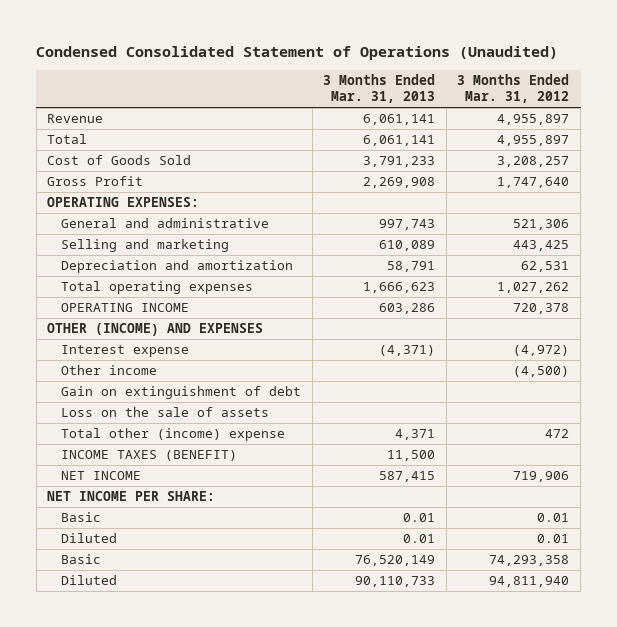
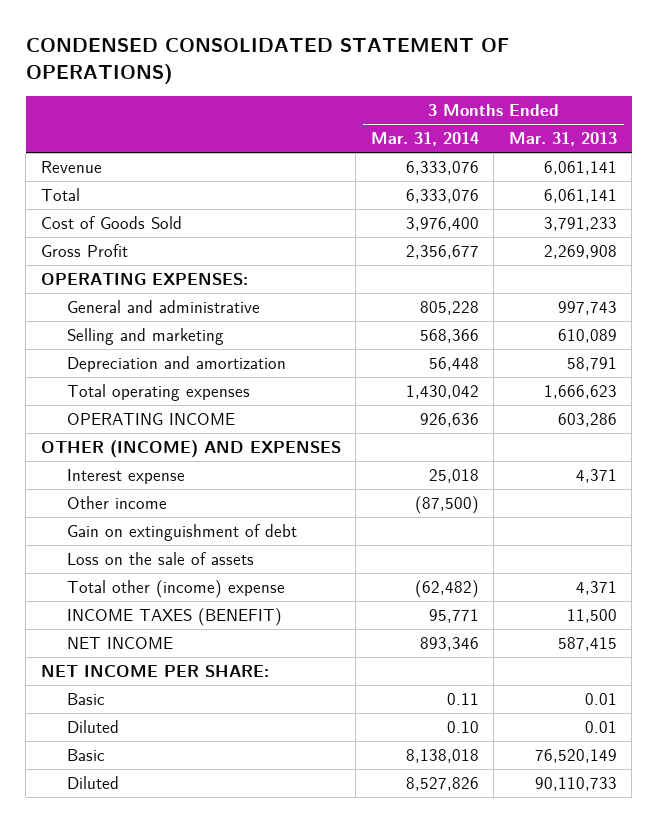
- Condensed Consolidated Statement of Operations (Unaudited)
+ CONDENSED CONSOLIDATED STATEMENT OF OPERATIONS)
- | 3 Months Ended Mar. 31, 2013 | 3 Months Ended Mar. 31, 2012
+ | 3 Months Ended Mar. 31, 2014 | 3 Months Ended Mar. 31, 2013
- Interest expense | (4,371) | (4,972)
+ Interest expense | 25,018 | 4,371

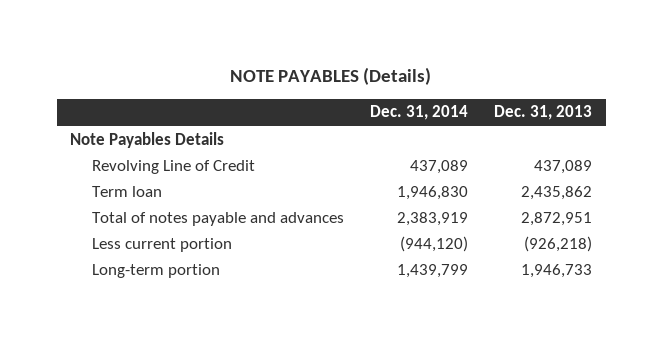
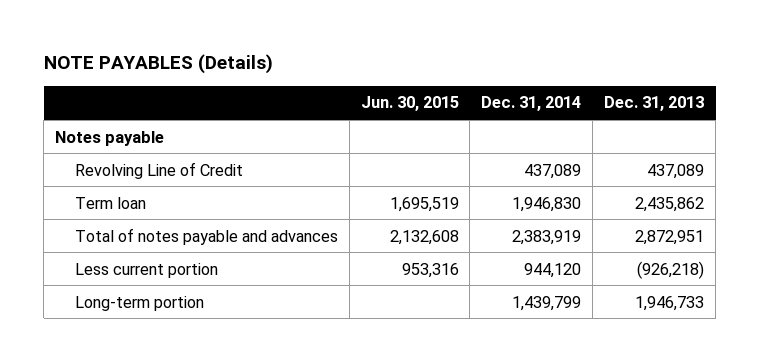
- | Dec. 31, 2014 | Dec. 31, 2013
+ | Jun. 30, 2015 | Dec. 31, 2014 | Dec. 31, 2013
- Note Payables Details
+ Notes payable
- Less current portion | (944,120) | (926,218)
+ Less current portion | 953,316 | 944,120 | (926,218)

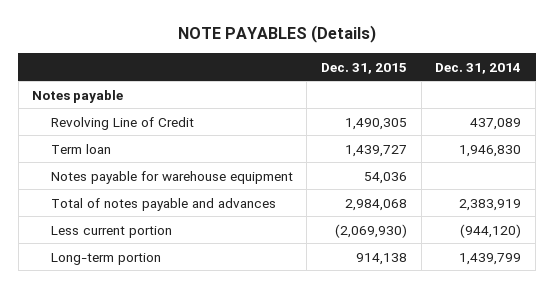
- | Jun. 30, 2015 | Dec. 31, 2014 | Dec. 31, 2013
+ | Dec. 31, 2015 | Dec. 31, 2014
+ Notes payable for warehouse equipment | 54,036 |
- Less current portion | 953,316 | 944,120 | (926,218)
+ Less current portion | (2,069,930) | (944,120)

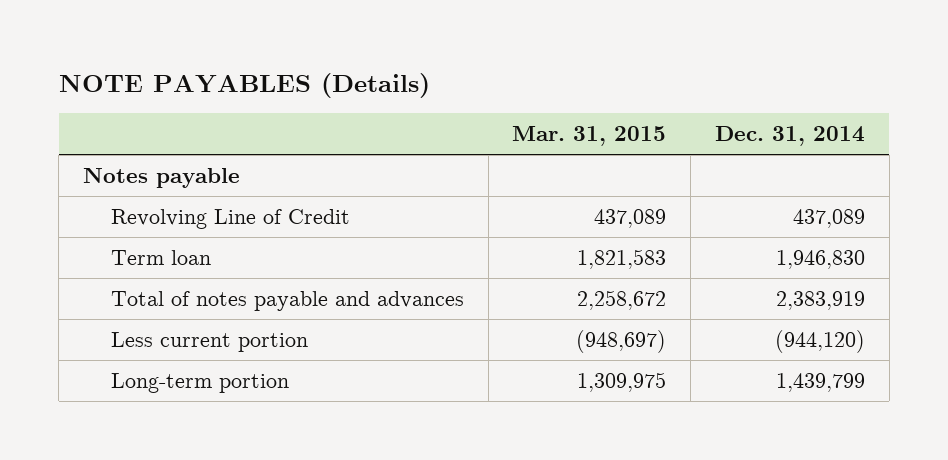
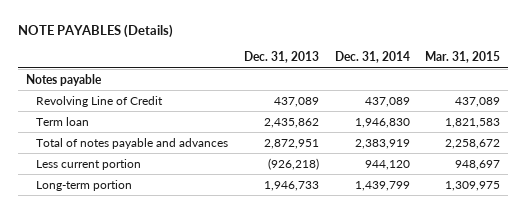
- | Mar. 31, 2015 | Dec. 31, 2014
+ | Dec. 31, 2013 | Dec. 31, 2014 | Mar. 31, 2015
- Less current portion | (948,697) | (944,120)
+ Less current portion | (926,218) | 944,120 | 948,697

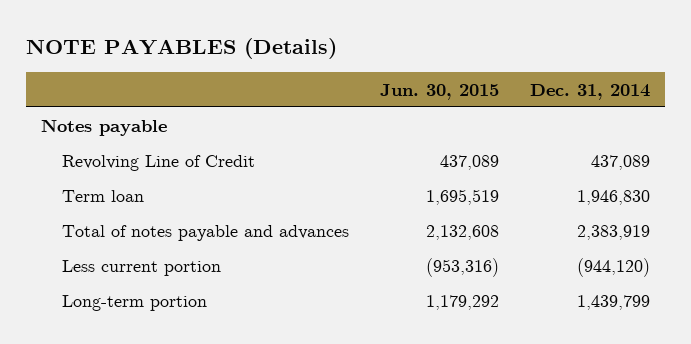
- | Dec. 31, 2013 | Dec. 31, 2014 | Mar. 31, 2015
+ | Jun. 30, 2015 | Dec. 31, 2014
- Less current portion | (926,218) | 944,120 | 948,697
+ Less current portion | (953,316) | (944,120)

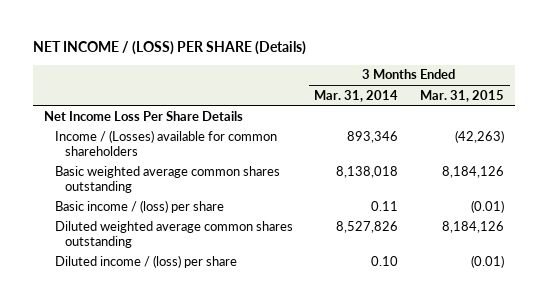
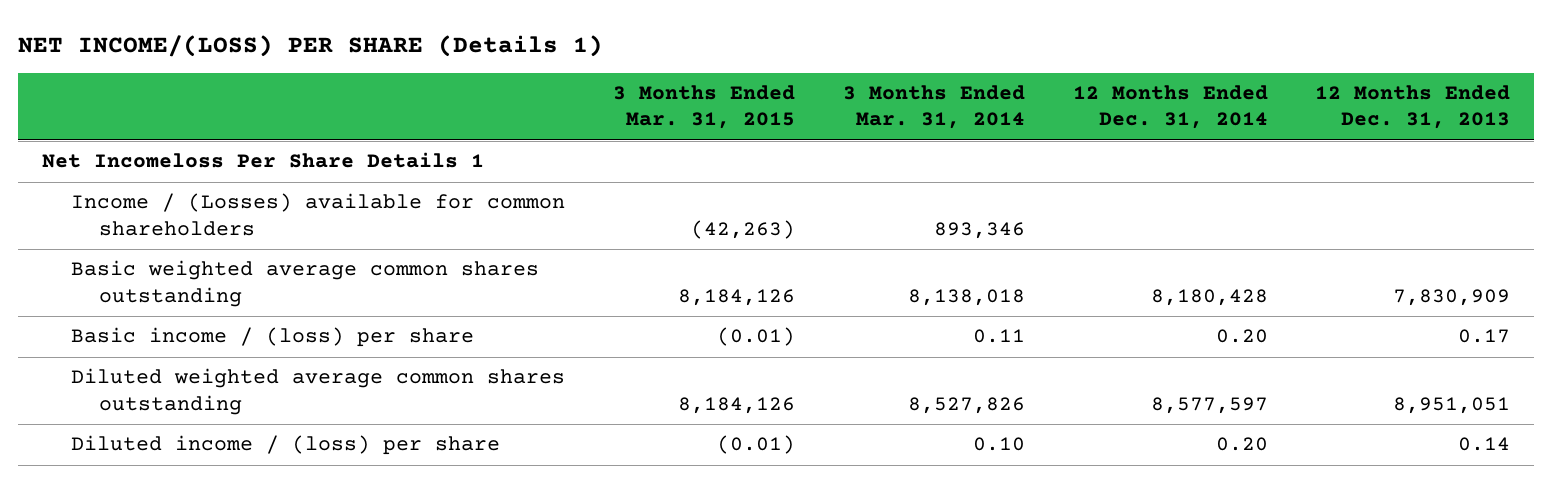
- NET INCOME / (LOSS) PER SHARE (Details)
+ NET INCOME/(LOSS) PER SHARE (Details 1)
- | 3 Months Ended Mar. 31, 2014 | 3 Months Ended Mar. 31, 2015
+ | 3 Months Ended Mar. 31, 2015 | 3 Months Ended Mar. 31, 2014 | 12 Months Ended Dec. 31, 2014 | 12 Months Ended Dec. 31, 2013
- Net Income Loss Per Share Details
+ Net Incomeloss Per Share Details 1

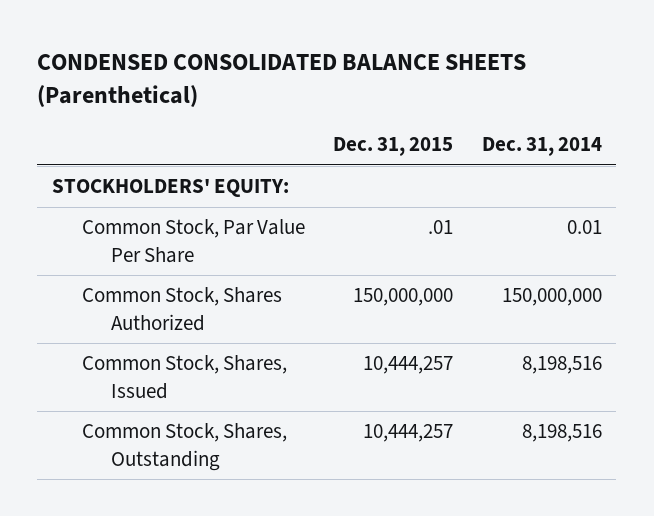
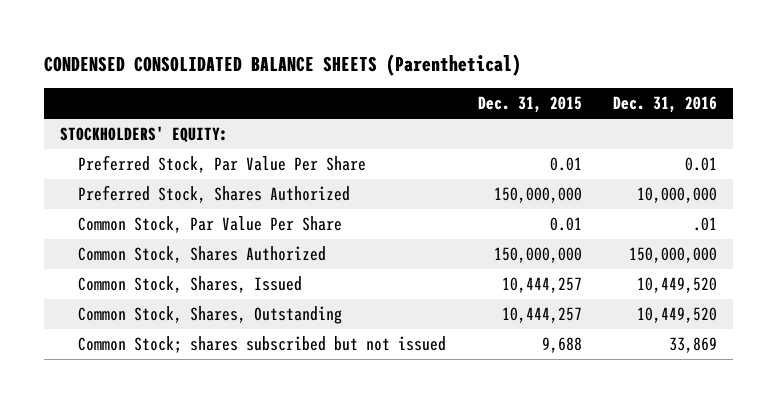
- | Dec. 31, 2015 | Dec. 31, 2014
+ | Dec. 31, 2015 | Dec. 31, 2016
- Common Stock, Par Value Per Share | .01 | 0.01
+ Preferred Stock, Par Value Per Share | 0.01 | 0.01
+ Preferred Stock, Shares Authorized | 150,000,000 | 10,000,000
+ Common Stock, Par Value Per Share | 0.01 | .01
+ Common Stock; shares subscribed but not issued | 9,688 | 33,869

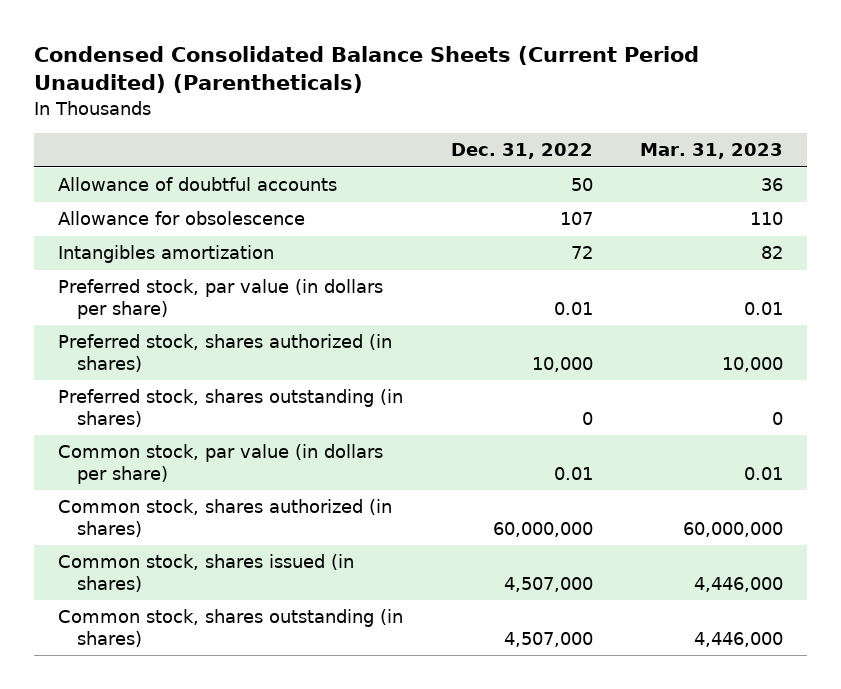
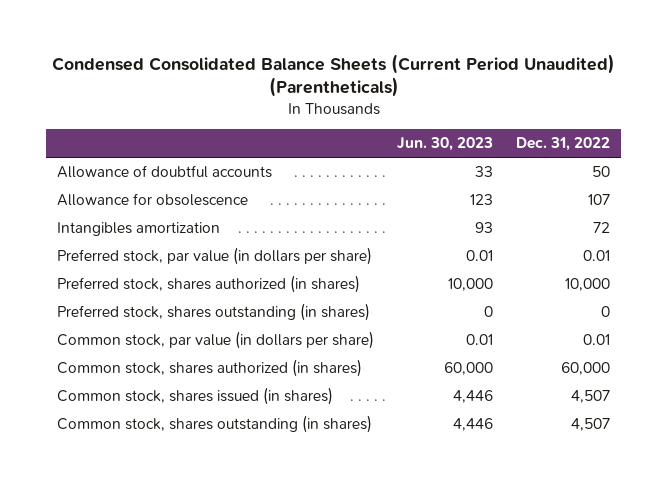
- | Dec. 31, 2022 | Mar. 31, 2023
+ | Jun. 30, 2023 | Dec. 31, 2022
- Common stock, shares authorized (in shares) | 60,000,000 | 60,000,000
- Common stock, shares issued (in shares) | 4,507,000 | 4,446,000
- Common stock, shares outstanding (in shares) | 4,507,000 | 4,446,000
+ Common stock, shares authorized (in shares) | 60,000 | 60,000
+ Common stock, shares issued (in shares) | 4,446 | 4,507
+ Common stock, shares outstanding (in shares) | 4,446 | 4,507

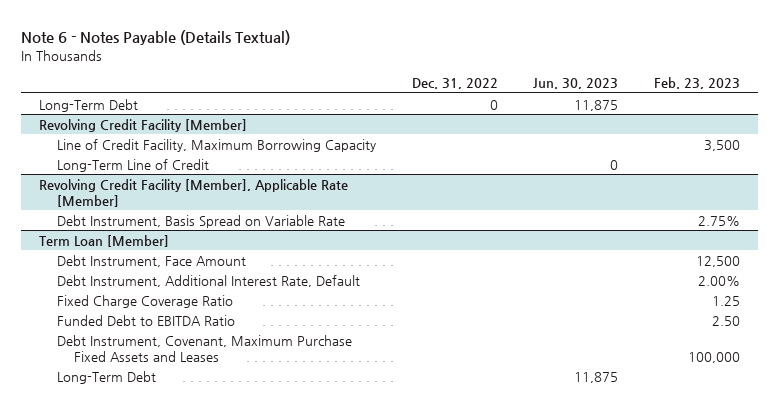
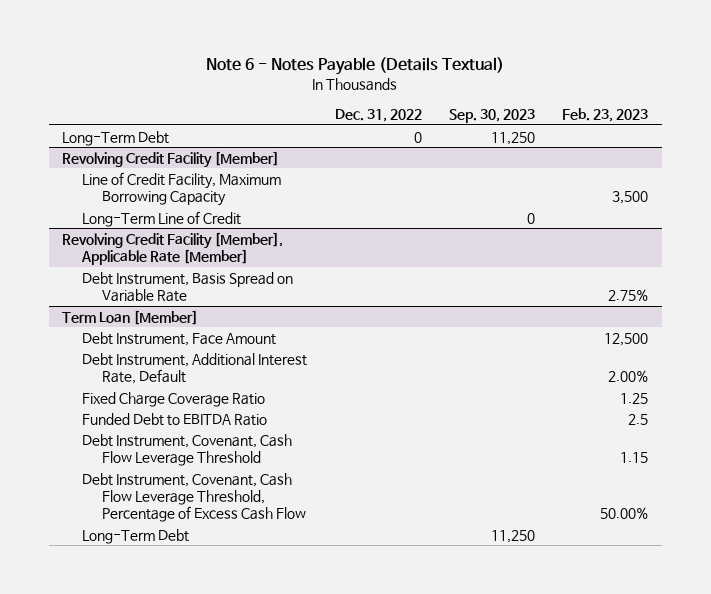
- | Dec. 31, 2022 | Jun. 30, 2023 | Feb. 23, 2023
+ | Dec. 31, 2022 | Sep. 30, 2023 | Feb. 23, 2023
@ Term Loan [Member]
- Funded Debt to EBITDA Ratio | | | 2.50
- Debt Instrument, Covenant, Maximum Purchase Fixed Assets and Leases | | | 100,000
+ Funded Debt to EBITDA Ratio | | | 2.5
+ Debt Instrument, Covenant, Cash Flow Leverage Threshold | | | 1.15
+ Debt Instrument, Covenant, Cash Flow Leverage Threshold, Percentage of Excess Cash Flow | | | 50.00%

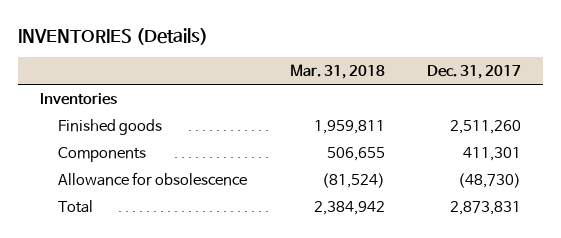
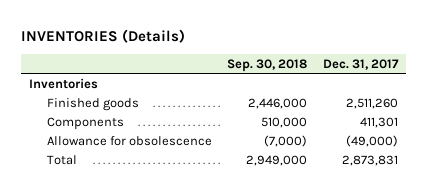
- | Mar. 31, 2018 | Dec. 31, 2017
+ | Sep. 30, 2018 | Dec. 31, 2017
- Allowance for obsolescence | (81,524) | (48,730)
+ Allowance for obsolescence | (7,000) | (49,000)

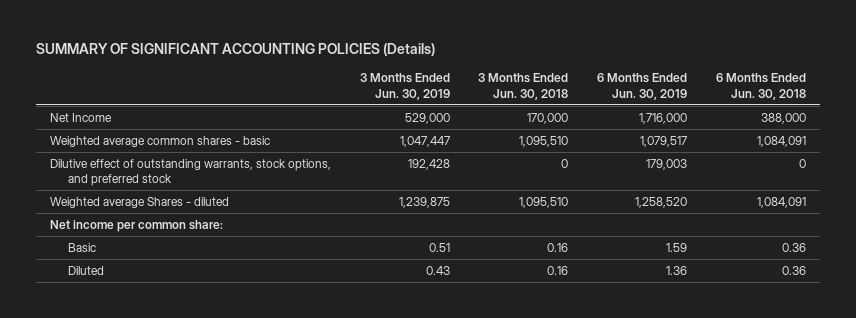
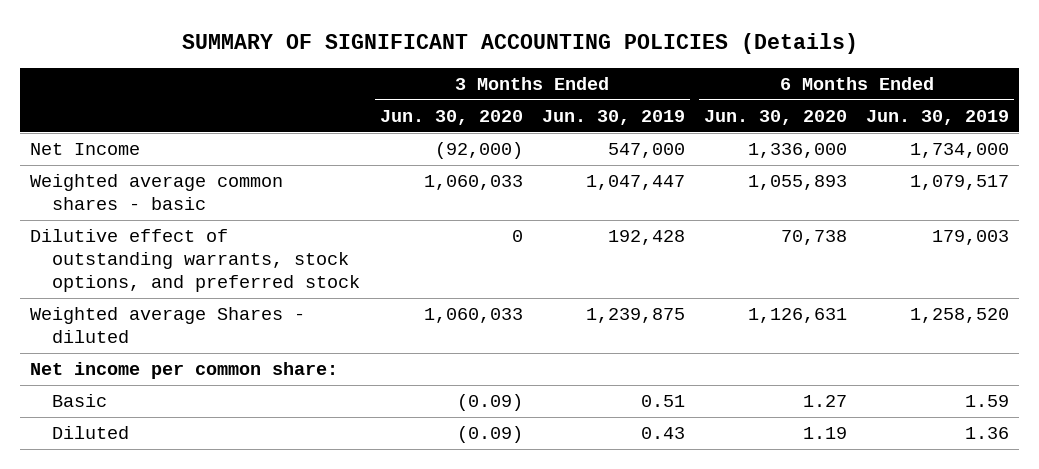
- | 3 Months Ended Jun. 30, 2019 | 3 Months Ended Jun. 30, 2018 | 6 Months Ended Jun. 30, 2019 | 6 Months Ended Jun. 30, 2018
+ | 3 Months Ended Jun. 30, 2020 | 3 Months Ended Jun. 30, 2019 | 6 Months Ended Jun. 30, 2020 | 6 Months Ended Jun. 30, 2019
- Net Income | 529,000 | 170,000 | 1,716,000 | 388,000
+ Net Income | (92,000) | 547,000 | 1,336,000 | 1,734,000

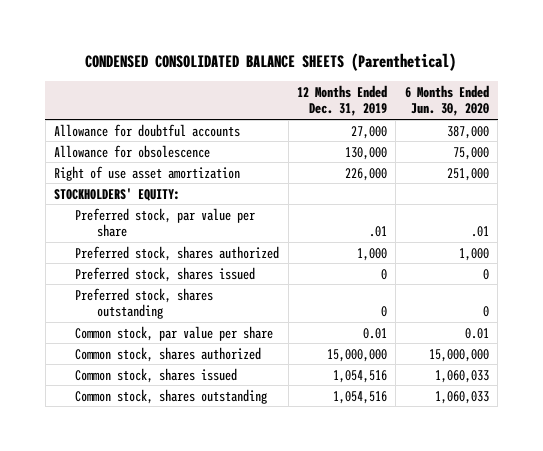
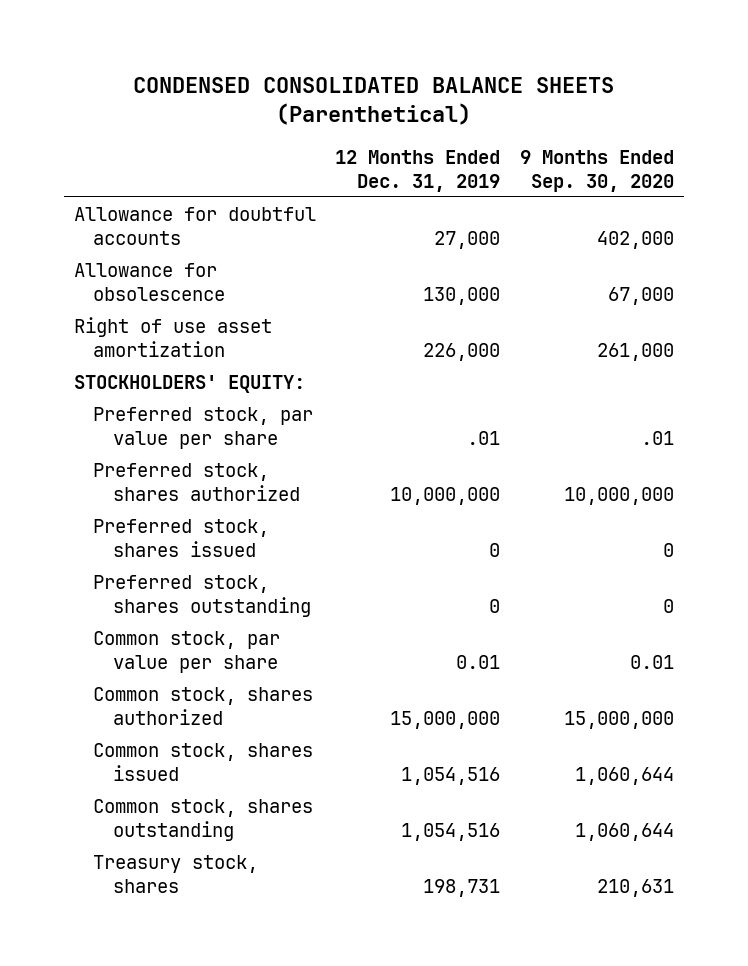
- | 12 Months Ended Dec. 31, 2019 | 6 Months Ended Jun. 30, 2020
+ | 12 Months Ended Dec. 31, 2019 | 9 Months Ended Sep. 30, 2020
- Preferred stock, shares authorized | 1,000 | 1,000
+ Preferred stock, shares authorized | 10,000,000 | 10,000,000
+ Treasury stock, shares | 198,731 | 210,631

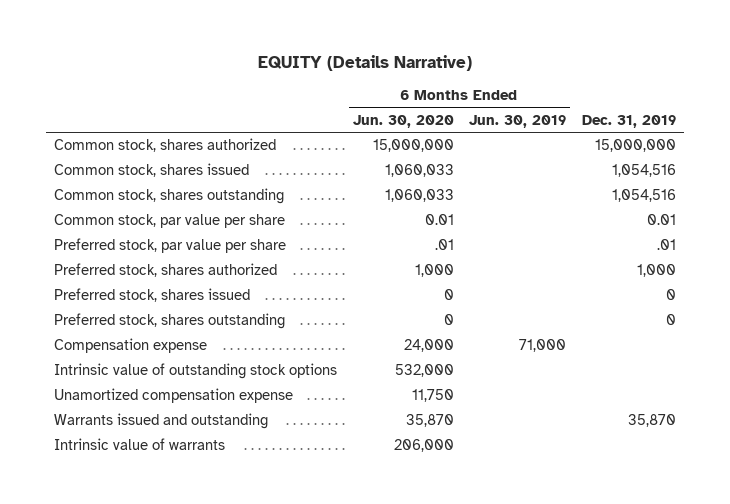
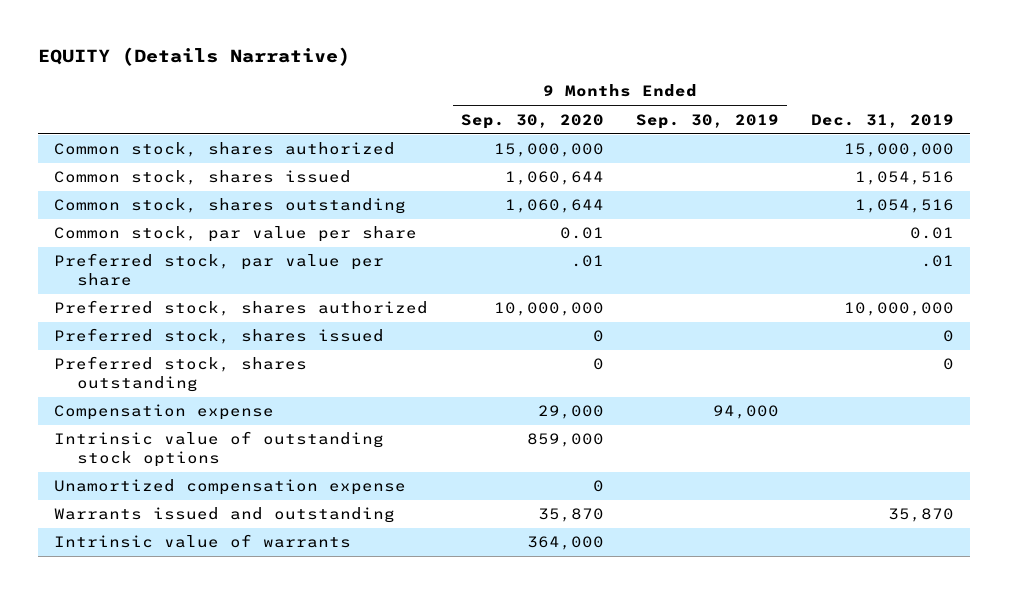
- | 6 Months Ended Jun. 30, 2020 | 6 Months Ended Jun. 30, 2019 | Dec. 31, 2019
+ | 9 Months Ended Sep. 30, 2020 | 9 Months Ended Sep. 30, 2019 | Dec. 31, 2019
- Preferred stock, shares authorized | 1,000 | | 1,000
+ Preferred stock, shares authorized | 10,000,000 | | 10,000,000

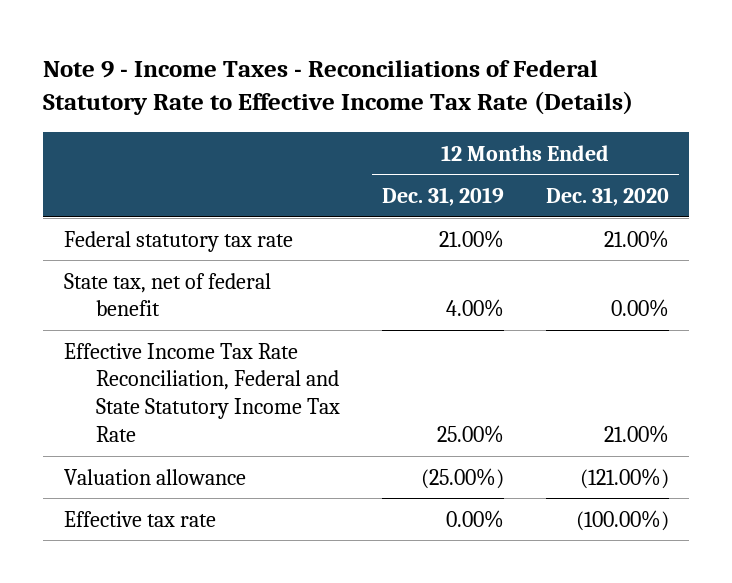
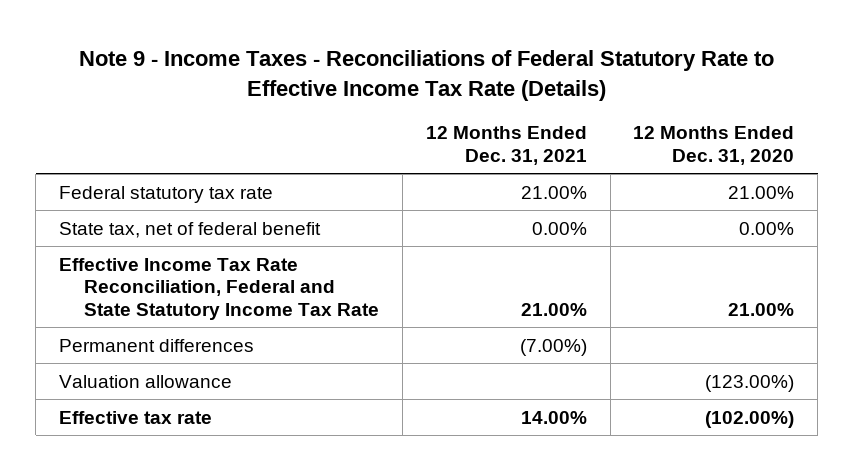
- | 12 Months Ended Dec. 31, 2019 | 12 Months Ended Dec. 31, 2020
+ | 12 Months Ended Dec. 31, 2021 | 12 Months Ended Dec. 31, 2020
- Valuation allowance | (25.00%) | (121.00%)
- Effective tax rate | 0.00% | (100.00%)
+ Permanent differences | (7.00%) |
+ Valuation allowance | | (123.00%)
+ Effective tax rate | 14.00% | (102.00%)

